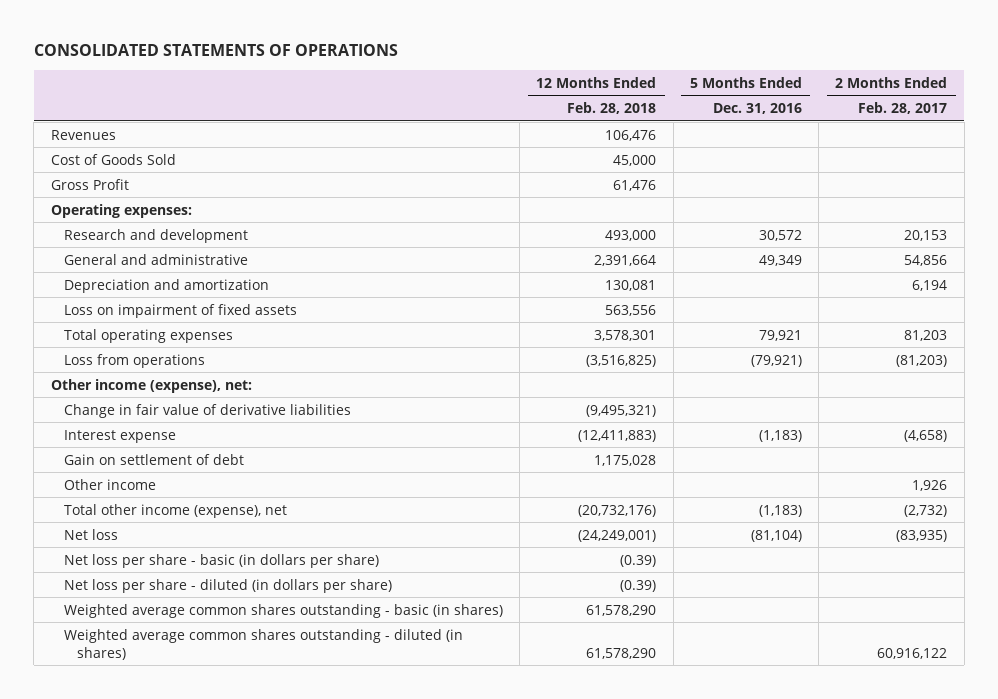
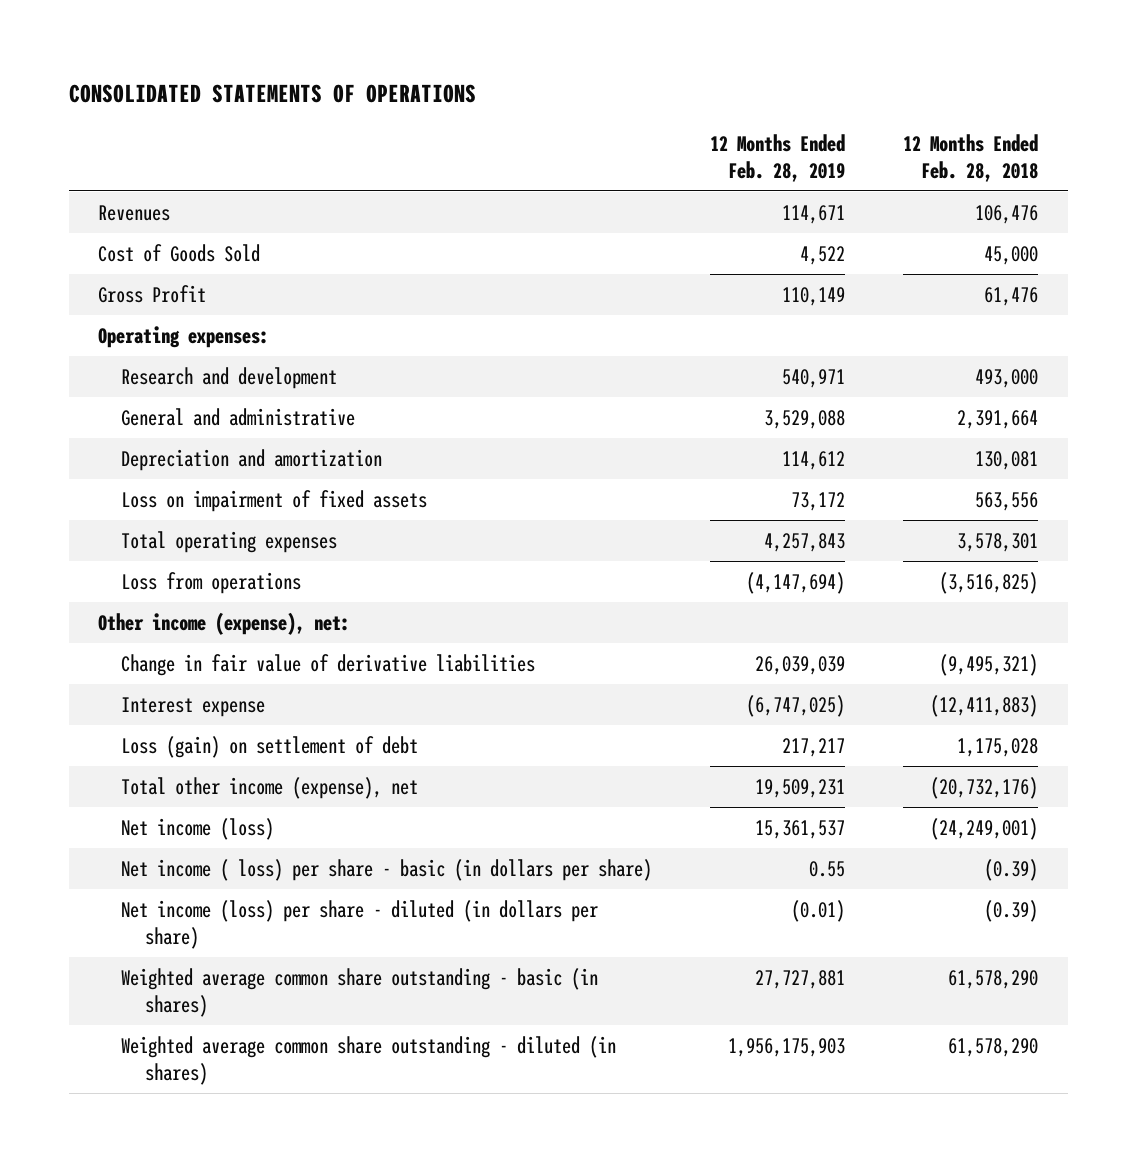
- | 12 Months Ended Feb. 28, 2018 | 5 Months Ended Dec. 31, 2016 | 2 Months Ended Feb. 28, 2017
+ | 12 Months Ended Feb. 28, 2019 | 12 Months Ended Feb. 28, 2018
- Gain on settlement of debt | 1,175,028 | |
- Other income | | | 1,926
+ Loss (gain) on settlement of debt | 217,217 | 1,175,028
- Net loss | (24,249,001) | (81,104) | (83,935)
- Net loss per share - basic (in dollars per share) | (0.39) | |
- Net loss per share - diluted (in dollars per share) | (0.39) | |
- Weighted average common shares outstanding - basic (in shares) | 61,578,290 | |
- Weighted average common shares outstanding - diluted (in shares) | 61,578,290 | | 60,916,122
+ Net income (loss) | 15,361,537 | (24,249,001)
+ Net income ( loss) per share - basic (in dollars per share) | 0.55 | (0.39)
+ Net income (loss) per share - diluted (in dollars per share) | (0.01) | (0.39)
+ Weighted average common share outstanding - basic (in shares) | 27,727,881 | 61,578,290
+ Weighted average common share outstanding - diluted (in shares) | 1,956,175,903 | 61,578,290

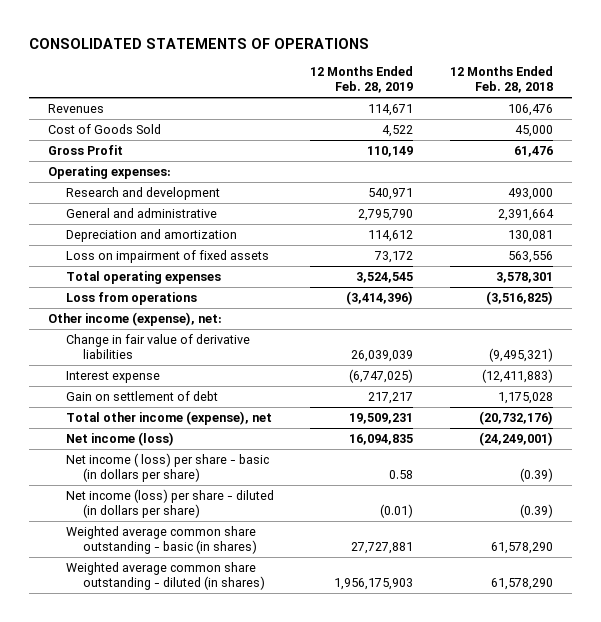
- General and administrative | 3,529,088 | 2,391,664
+ General and administrative | 2,795,790 | 2,391,664
- Total operating expenses | 4,257,843 | 3,578,301
- Loss from operations | (4,147,694) | (3,516,825)
+ Total operating expenses | 3,524,545 | 3,578,301
+ Loss from operations | (3,414,396) | (3,516,825)
- Loss (gain) on settlement of debt | 217,217 | 1,175,028
+ Gain on settlement of debt | 217,217 | 1,175,028
- Net income (loss) | 15,361,537 | (24,249,001)
- Net income ( loss) per share - basic (in dollars per share) | 0.55 | (0.39)
+ Net income (loss) | 16,094,835 | (24,249,001)
+ Net income ( loss) per share - basic (in dollars per share) | 0.58 | (0.39)

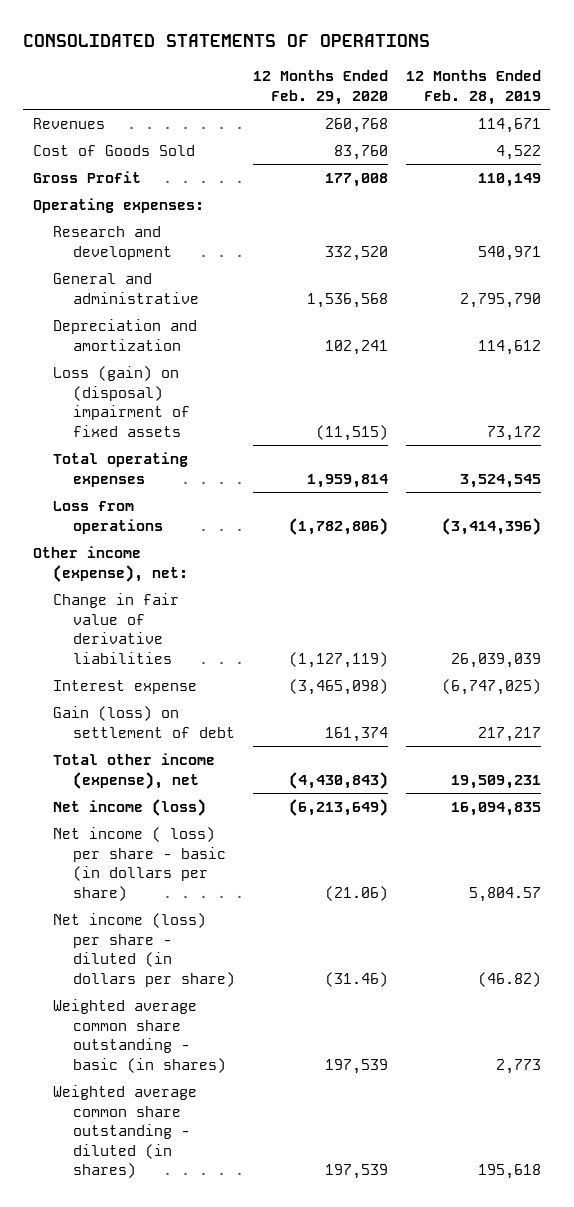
- | 12 Months Ended Feb. 28, 2019 | 12 Months Ended Feb. 28, 2018
+ | 12 Months Ended Feb. 29, 2020 | 12 Months Ended Feb. 28, 2019
- Loss on impairment of fixed assets | 73,172 | 563,556
+ Loss (gain) on (disposal) impairment of fixed assets | (11,515) | 73,172
- Gain on settlement of debt | 217,217 | 1,175,028
+ Gain (loss) on settlement of debt | 161,374 | 217,217
- Net income ( loss) per share - basic (in dollars per share) | 0.58 | (0.39)
- Net income (loss) per share - diluted (in dollars per share) | (0.01) | (0.39)
- Weighted average common share outstanding - basic (in shares) | 27,727,881 | 61,578,290
- Weighted average common share outstanding - diluted (in shares) | 1,956,175,903 | 61,578,290
+ Net income ( loss) per share - basic (in dollars per share) | (21.06) | 5,804.57
+ Net income (loss) per share - diluted (in dollars per share) | (31.46) | (46.82)
+ Weighted average common share outstanding - basic (in shares) | 197,539 | 2,773
+ Weighted average common share outstanding - diluted (in shares) | 197,539 | 195,618

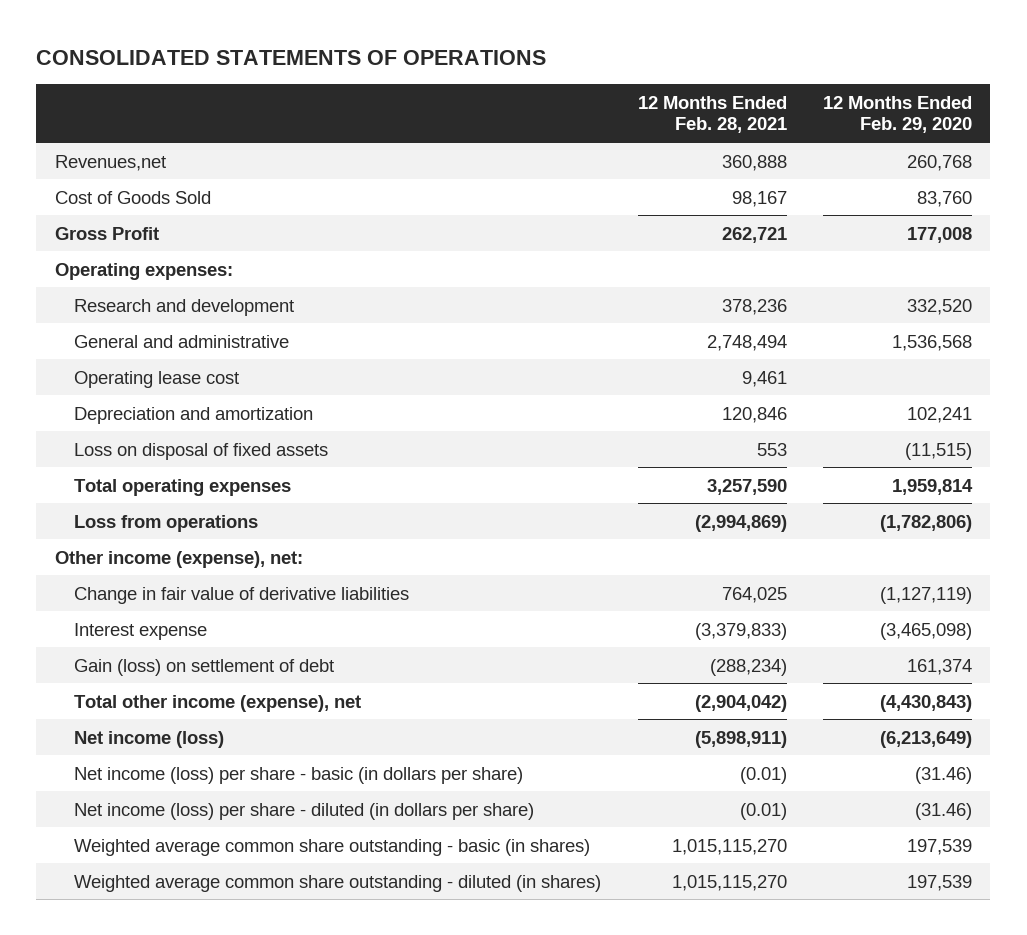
- | 12 Months Ended Feb. 29, 2020 | 12 Months Ended Feb. 28, 2019
+ | 12 Months Ended Feb. 28, 2021 | 12 Months Ended Feb. 29, 2020
- Revenues | 260,768 | 114,671
+ Revenues,net | 360,888 | 260,768
+ Operating lease cost | 9,461 |
- Loss (gain) on (disposal) impairment of fixed assets | (11,515) | 73,172
+ Loss on disposal of fixed assets | 553 | (11,515)
- Net income ( loss) per share - basic (in dollars per share) | (21.06) | 5,804.57
+ Net income (loss) per share - basic (in dollars per share) | (0.01) | (31.46)

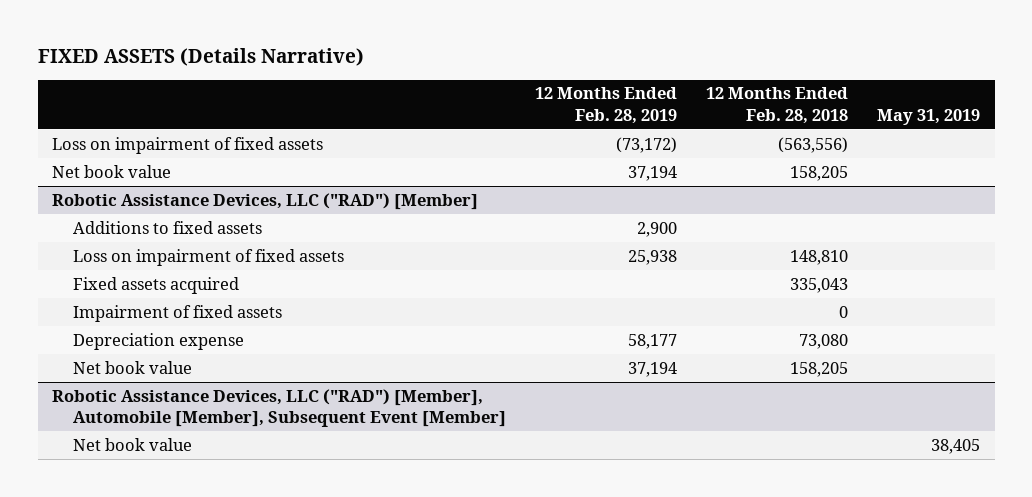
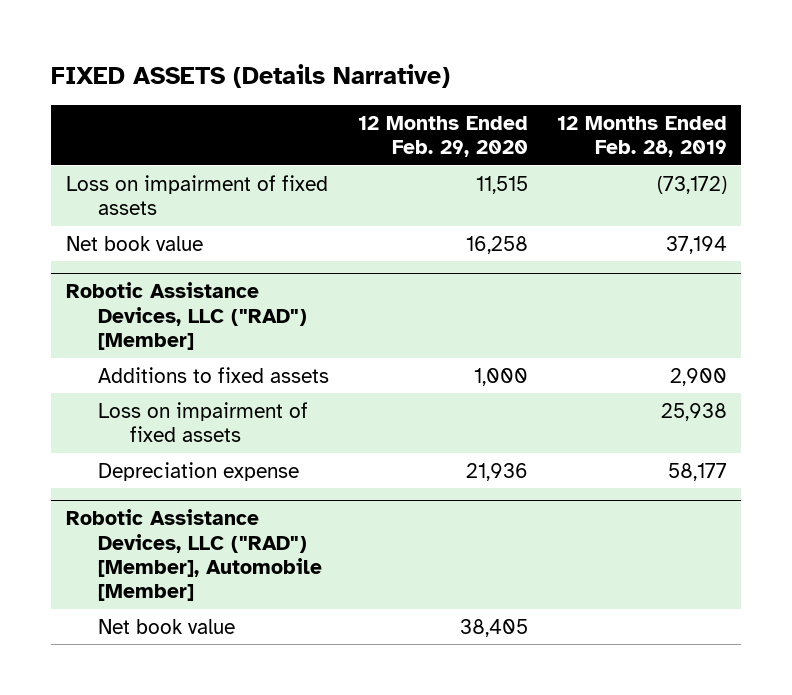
- | 12 Months Ended Feb. 28, 2019 | 12 Months Ended Feb. 28, 2018 | May 31, 2019
+ | 12 Months Ended Feb. 29, 2020 | 12 Months Ended Feb. 28, 2019
@ Robotic Assistance Devices, LLC ("RAD") [Member]
- Fixed assets acquired | | 335,043 |
- Impairment of fixed assets | | 0 |
- Net book value | 37,194 | 158,205 |
- Robotic Assistance Devices, LLC ("RAD") [Member], Automobile [Member], Subsequent Event [Member]
+ Robotic Assistance Devices, LLC ("RAD") [Member], Automobile [Member]

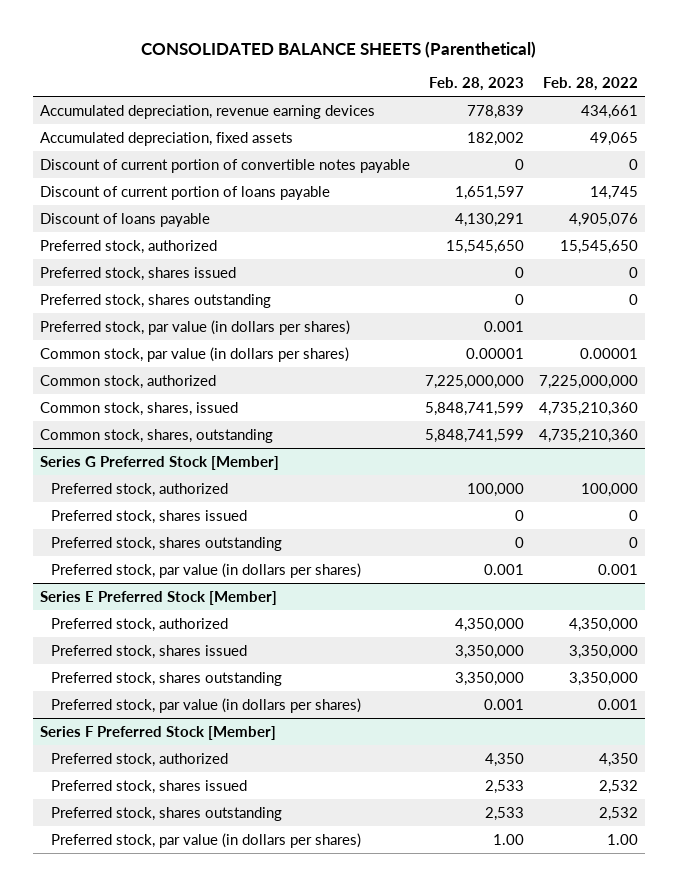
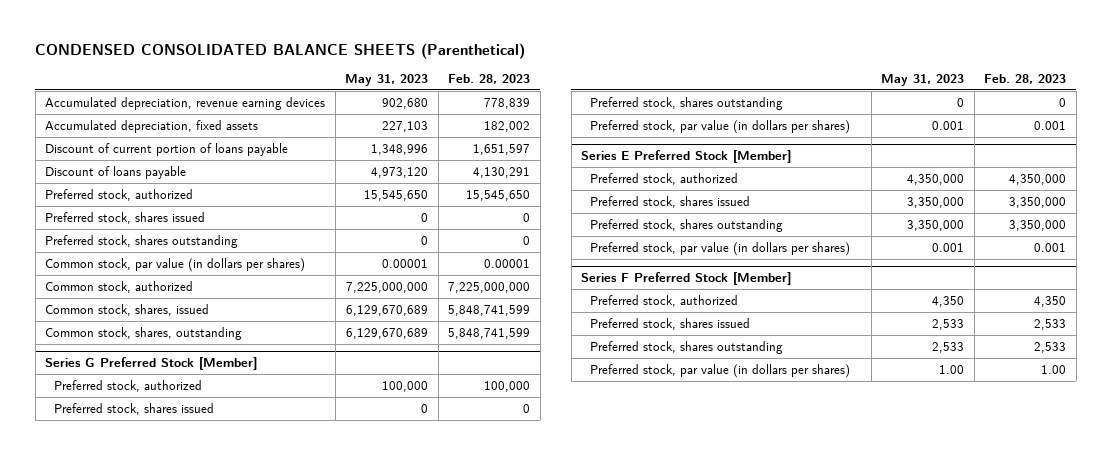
- CONSOLIDATED BALANCE SHEETS (Parenthetical)
+ CONDENSED CONSOLIDATED BALANCE SHEETS (Parenthetical)
- | Feb. 28, 2023 | Feb. 28, 2022
+ | May 31, 2023 | Feb. 28, 2023
- Discount of current portion of convertible notes payable | 0 | 0
- Preferred stock, par value (in dollars per shares) | 0.001 |

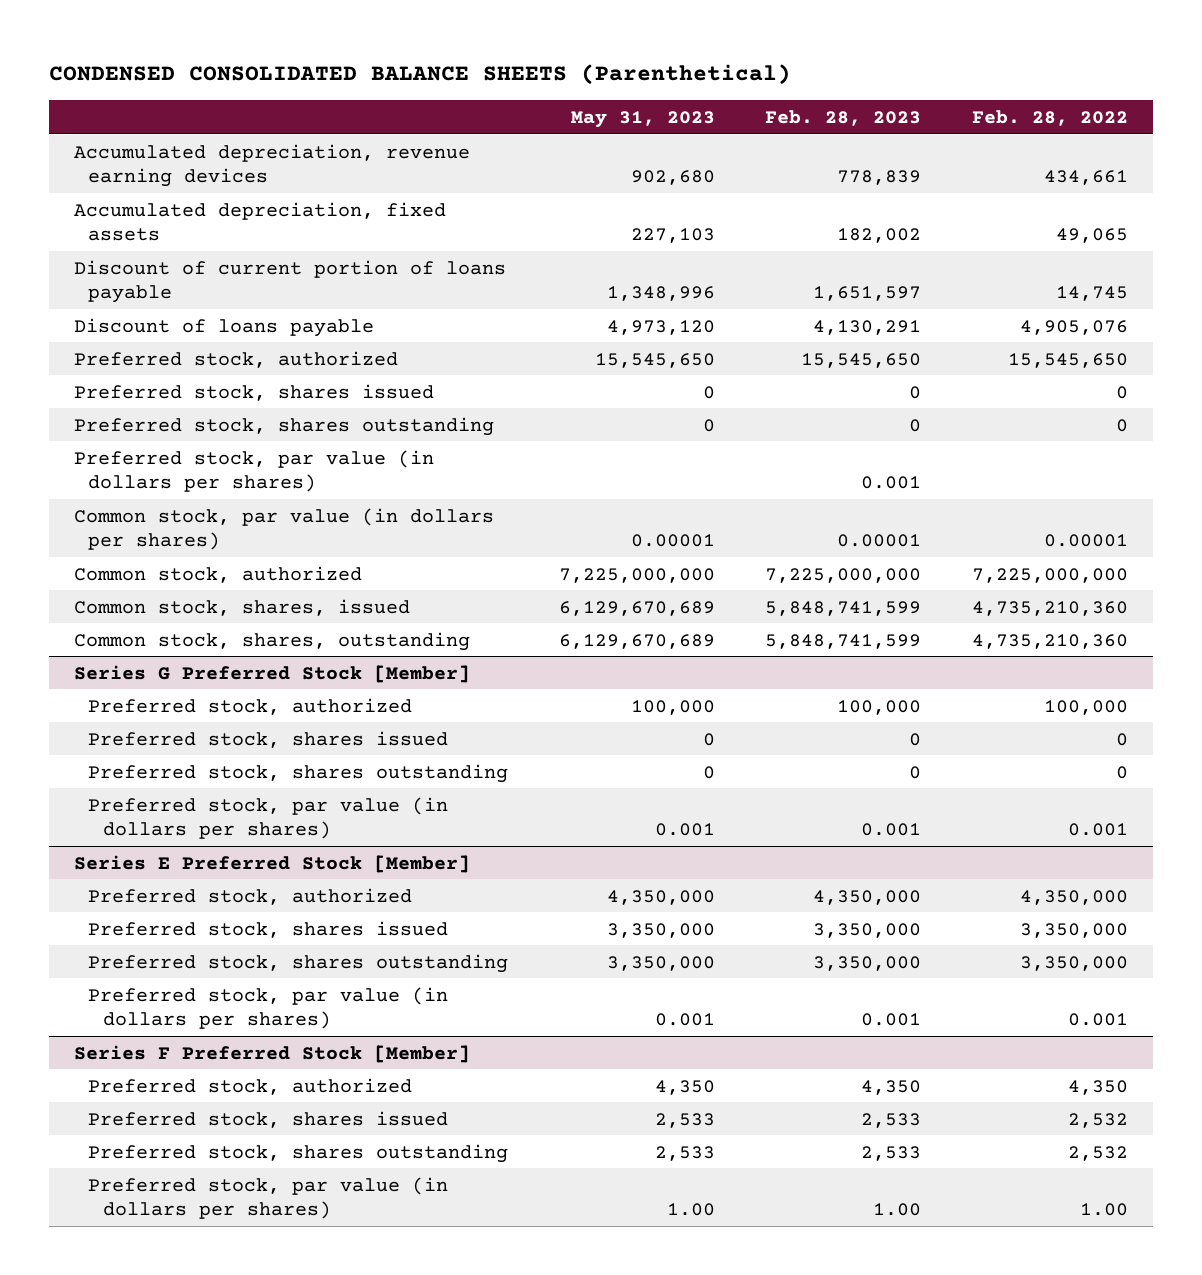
- | May 31, 2023 | Feb. 28, 2023
+ | May 31, 2023 | Feb. 28, 2023 | Feb. 28, 2022
+ Preferred stock, par value (in dollars per shares) | | 0.001 |

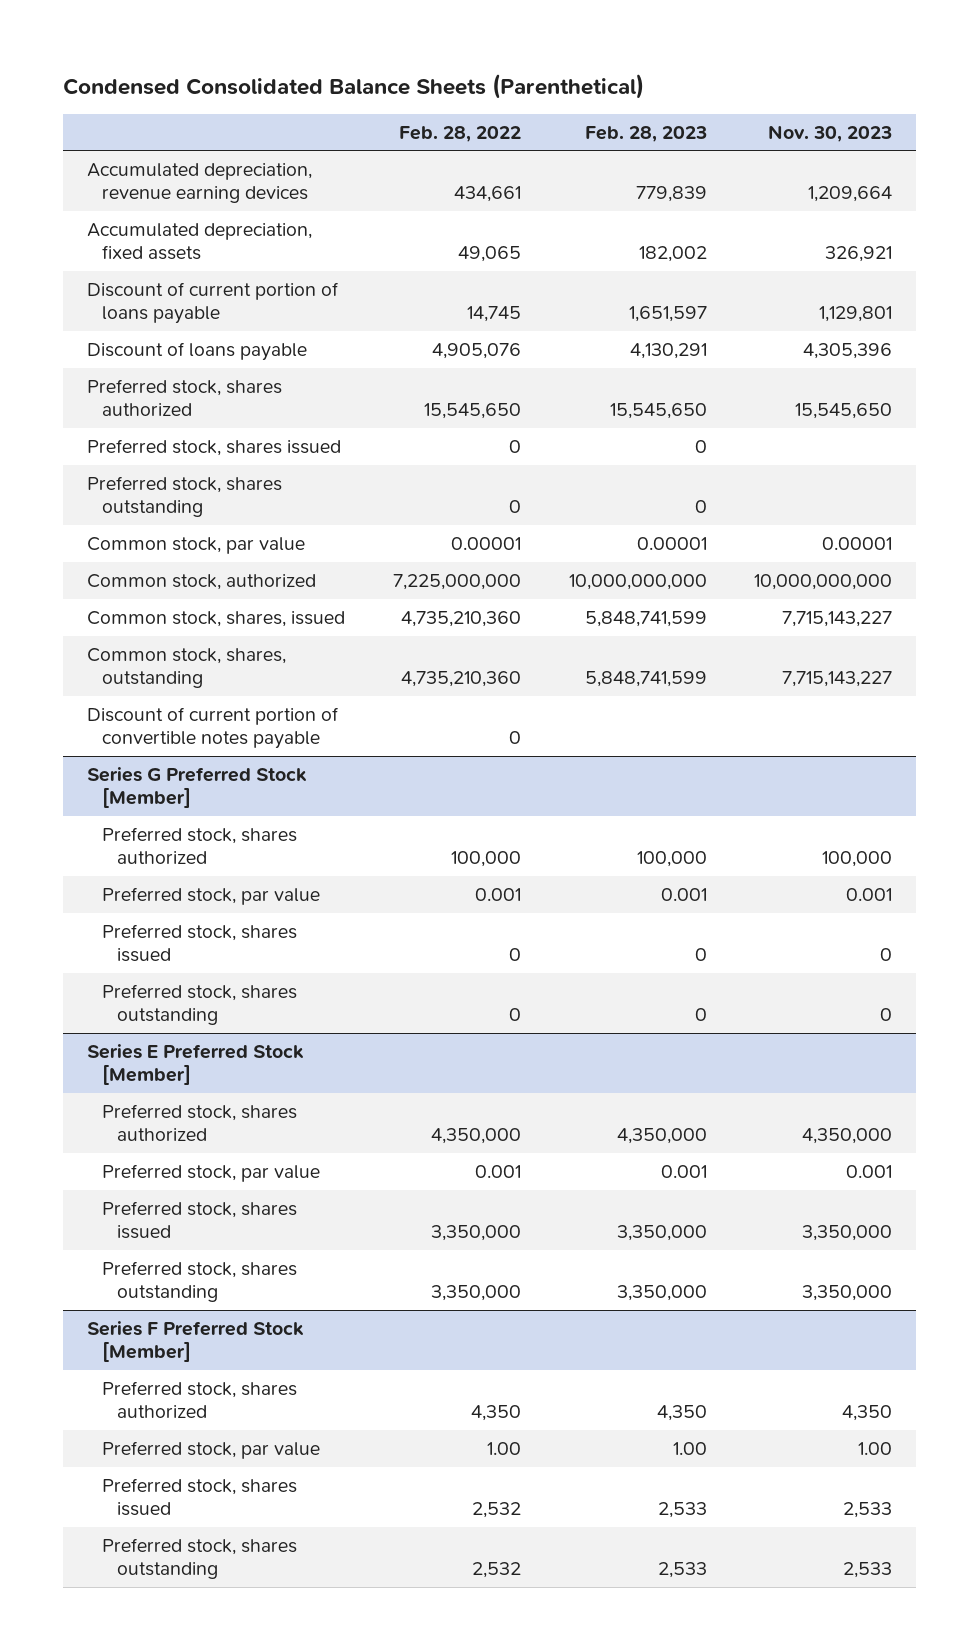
- CONDENSED CONSOLIDATED BALANCE SHEETS (Parenthetical)
+ Condensed Consolidated Balance Sheets (Parenthetical)
- | May 31, 2023 | Feb. 28, 2023 | Feb. 28, 2022
+ | Feb. 28, 2022 | Feb. 28, 2023 | Nov. 30, 2023
- Accumulated depreciation, revenue earning devices | 902,680 | 778,839 | 434,661
+ Accumulated depreciation, revenue earning devices | 434,661 | 779,839 | 1,209,664
- Preferred stock, authorized | 15,545,650 | 15,545,650 | 15,545,650
+ Preferred stock, shares authorized | 15,545,650 | 15,545,650 | 15,545,650
- Preferred stock, par value (in dollars per shares) | | 0.001 |
- Common stock, par value (in dollars per shares) | 0.00001 | 0.00001 | 0.00001
- Common stock, authorized | 7,225,000,000 | 7,225,000,000 | 7,225,000,000
+ Common stock, par value | 0.00001 | 0.00001 | 0.00001
+ Common stock, authorized | 7,225,000,000 | 10,000,000,000 | 10,000,000,000
+ Discount of current portion of convertible notes payable | 0 | |
@ Series G Preferred Stock [Member]
- Preferred stock, authorized | 100,000 | 100,000 | 100,000
+ Preferred stock, shares authorized | 100,000 | 100,000 | 100,000
+ Preferred stock, par value | 0.001 | 0.001 | 0.001
- Preferred stock, par value (in dollars per shares) | 0.001 | 0.001 | 0.001
@ Series E Preferred Stock [Member]
- Preferred stock, authorized | 4,350,000 | 4,350,000 | 4,350,000
+ Preferred stock, shares authorized | 4,350,000 | 4,350,000 | 4,350,000
+ Preferred stock, par value | 0.001 | 0.001 | 0.001
- Preferred stock, par value (in dollars per shares) | 0.001 | 0.001 | 0.001
@ Series F Preferred Stock [Member]
- Preferred stock, authorized | 4,350 | 4,350 | 4,350
+ Preferred stock, shares authorized | 4,350 | 4,350 | 4,350
+ Preferred stock, par value | 1.00 | 1.00 | 1.00
- Preferred stock, par value (in dollars per shares) | 1.00 | 1.00 | 1.00

